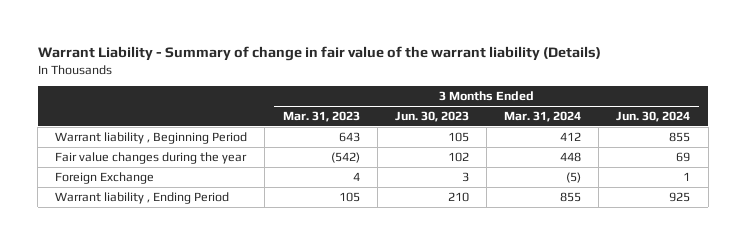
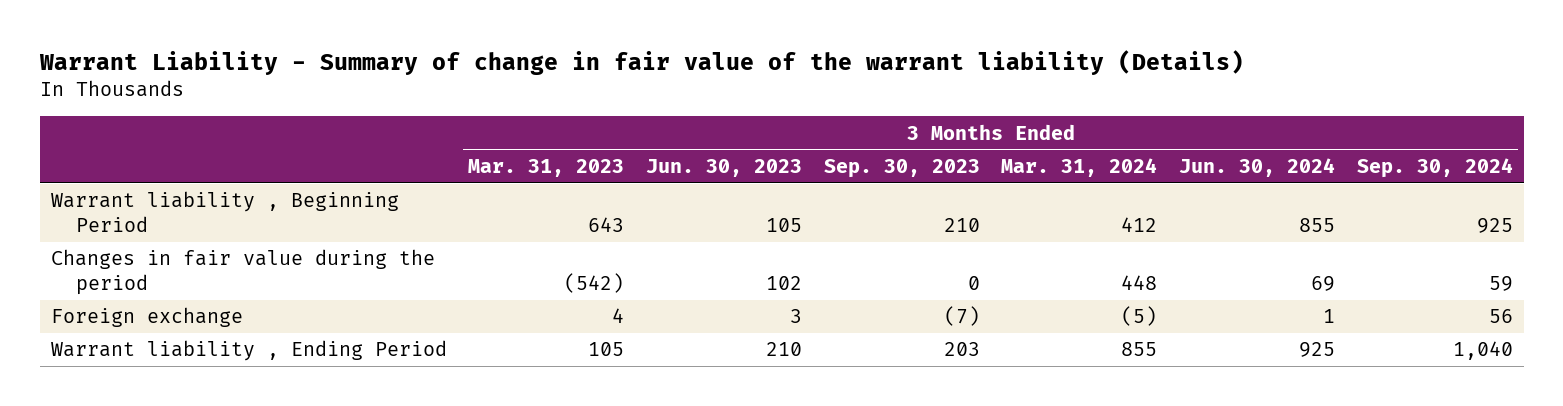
- | 3 Months Ended Mar. 31, 2023 | 3 Months Ended Jun. 30, 2023 | 3 Months Ended Mar. 31, 2024 | 3 Months Ended Jun. 30, 2024
+ | 3 Months Ended Mar. 31, 2023 | 3 Months Ended Jun. 30, 2023 | 3 Months Ended Sep. 30, 2023 | 3 Months Ended Mar. 31, 2024 | 3 Months Ended Jun. 30, 2024 | 3 Months Ended Sep. 30, 2024
- Fair value changes during the year | (542) | 102 | 448 | 69
- Foreign Exchange | 4 | 3 | (5) | 1
+ Changes in fair value during the period | (542) | 102 | 0 | 448 | 69 | 59
+ Foreign exchange | 4 | 3 | (7) | (5) | 1 | 56

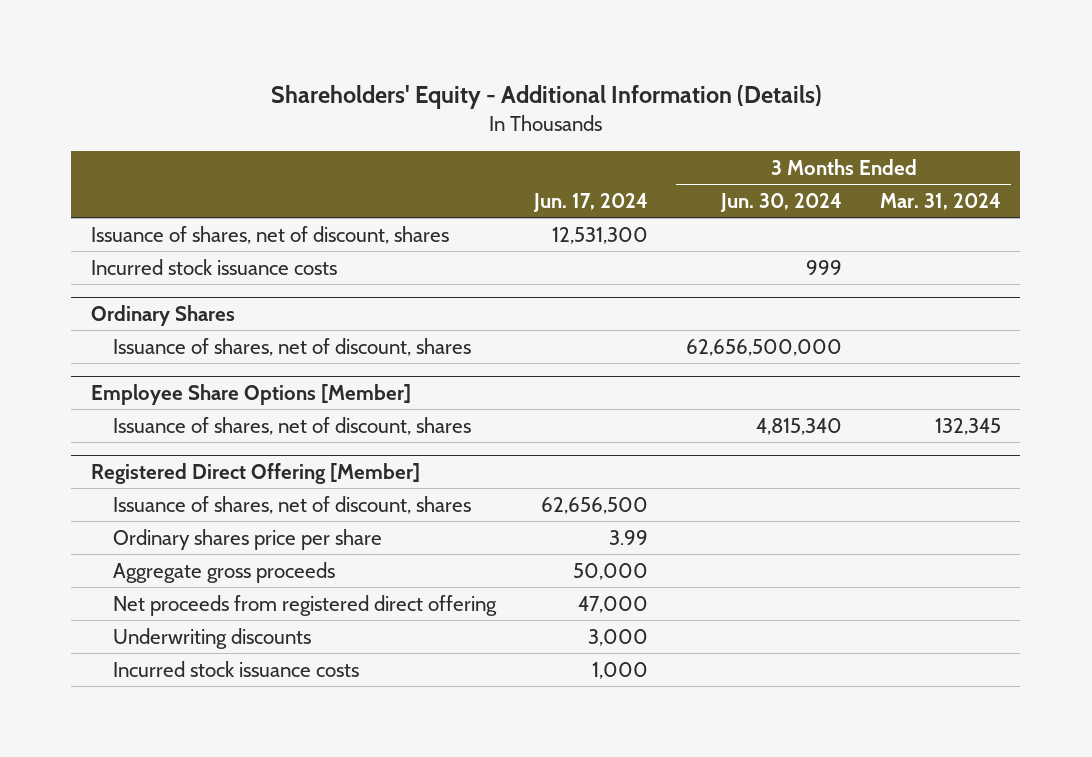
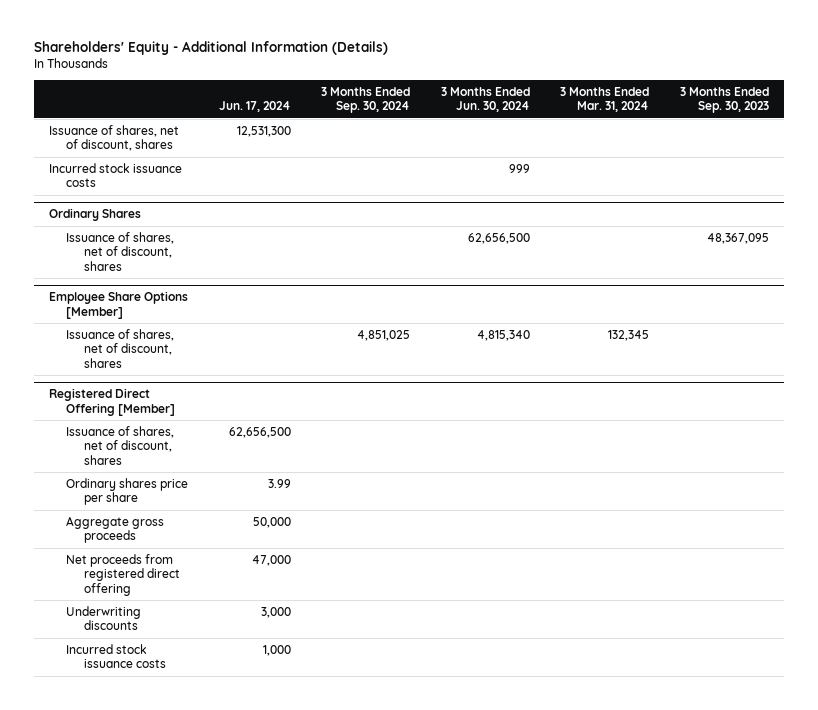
- | Jun. 17, 2024 | 3 Months Ended Jun. 30, 2024 | 3 Months Ended Mar. 31, 2024
+ | Jun. 17, 2024 | 3 Months Ended Sep. 30, 2024 | 3 Months Ended Jun. 30, 2024 | 3 Months Ended Mar. 31, 2024 | 3 Months Ended Sep. 30, 2023
@ Ordinary Shares
- Issuance of shares, net of discount, shares | | 62,656,500,000 |
+ Issuance of shares, net of discount, shares | | | 62,656,500 | | 48,367,095

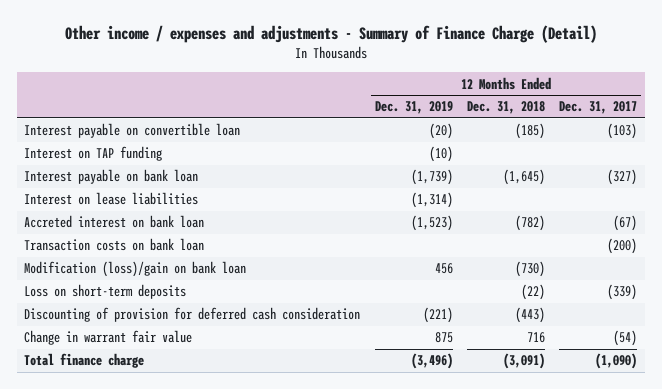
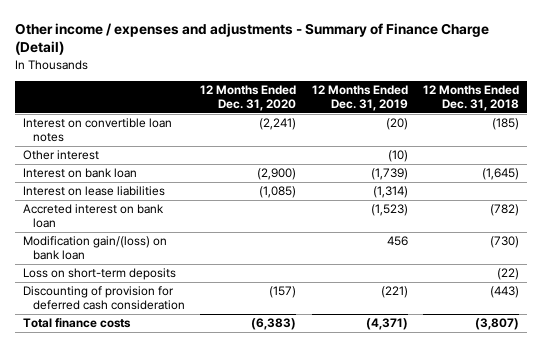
- | 12 Months Ended Dec. 31, 2019 | 12 Months Ended Dec. 31, 2018 | 12 Months Ended Dec. 31, 2017
+ | 12 Months Ended Dec. 31, 2020 | 12 Months Ended Dec. 31, 2019 | 12 Months Ended Dec. 31, 2018
- Interest payable on convertible loan | (20) | (185) | (103)
- Interest on TAP funding | (10) | |
- Interest payable on bank loan | (1,739) | (1,645) | (327)
+ Interest on convertible loan notes | (2,241) | (20) | (185)
+ Other interest | | (10) |
+ Interest on bank loan | (2,900) | (1,739) | (1,645)
- Transaction costs on bank loan | | | (200)
- Modification (loss)/gain on bank loan | 456 | (730) |
+ Modification gain/(loss) on bank loan | | 456 | (730)
- Change in warrant fair value | 875 | 716 | (54)
- Total finance charge | (3,496) | (3,091) | (1,090)
+ Total finance costs | (6,383) | (4,371) | (3,807)

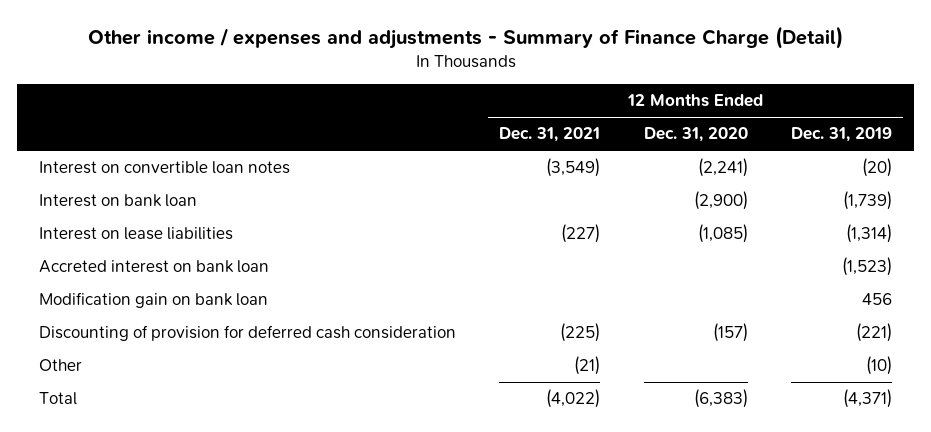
- | 12 Months Ended Dec. 31, 2020 | 12 Months Ended Dec. 31, 2019 | 12 Months Ended Dec. 31, 2018
+ | 12 Months Ended Dec. 31, 2021 | 12 Months Ended Dec. 31, 2020 | 12 Months Ended Dec. 31, 2019
- Other interest | | (10) |
- Modification gain/(loss) on bank loan | | 456 | (730)
- Loss on short-term deposits | | | (22)
+ Modification gain on bank loan | | | 456
- Total finance costs | (6,383) | (4,371) | (3,807)
+ Other | (21) | | (10)
+ Total | (4,022) | (6,383) | (4,371)

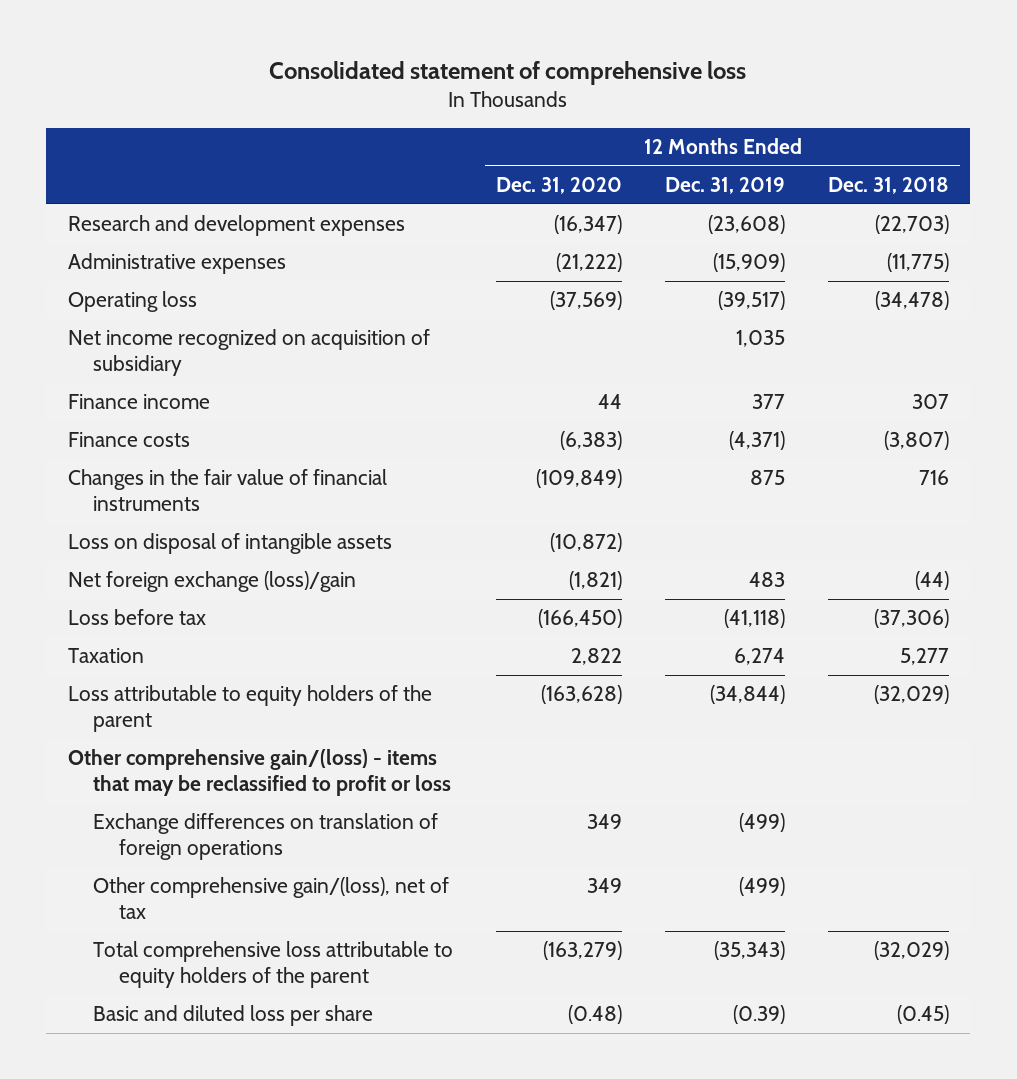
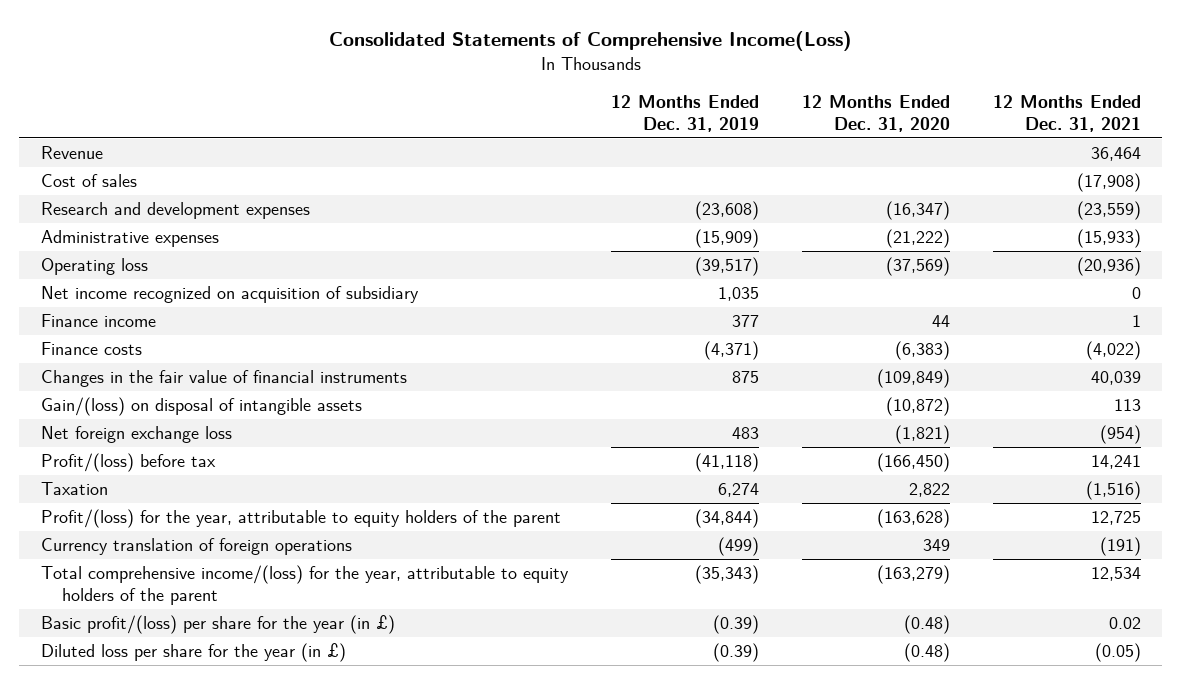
- Consolidated statement of comprehensive loss
+ Consolidated Statements of Comprehensive Income(Loss)
- | 12 Months Ended Dec. 31, 2020 | 12 Months Ended Dec. 31, 2019 | 12 Months Ended Dec. 31, 2018
+ | 12 Months Ended Dec. 31, 2019 | 12 Months Ended Dec. 31, 2020 | 12 Months Ended Dec. 31, 2021
+ Revenue | | | 36,464
+ Cost of sales | | | (17,908)
- Loss on disposal of intangible assets | (10,872) | |
- Net foreign exchange (loss)/gain | (1,821) | 483 | (44)
- Loss before tax | (166,450) | (41,118) | (37,306)
+ Gain/(loss) on disposal of intangible assets | | (10,872) | 113
+ Net foreign exchange loss | 483 | (1,821) | (954)
+ Profit/(loss) before tax | (41,118) | (166,450) | 14,241
- Loss attributable to equity holders of the parent | (163,628) | (34,844) | (32,029)
- Other comprehensive gain/(loss) - items that may be reclassified to profit or loss
- Exchange differences on translation of foreign operations | 349 | (499) |
- Other comprehensive gain/(loss), net of tax | 349 | (499) |
- Total comprehensive loss attributable to equity holders of the parent | (163,279) | (35,343) | (32,029)
- Basic and diluted loss per share | (0.48) | (0.39) | (0.45)
+ Profit/(loss) for the year, attributable to equity holders of the parent | (34,844) | (163,628) | 12,725
+ Currency translation of foreign operations | (499) | 349 | (191)
+ Total comprehensive income/(loss) for the year, attributable to equity holders of the parent | (35,343) | (163,279) | 12,534
+ Basic profit/(loss) per share for the year (in £) | (0.39) | (0.48) | 0.02
+ Diluted loss per share for the year (in £) | (0.39) | (0.48) | (0.05)

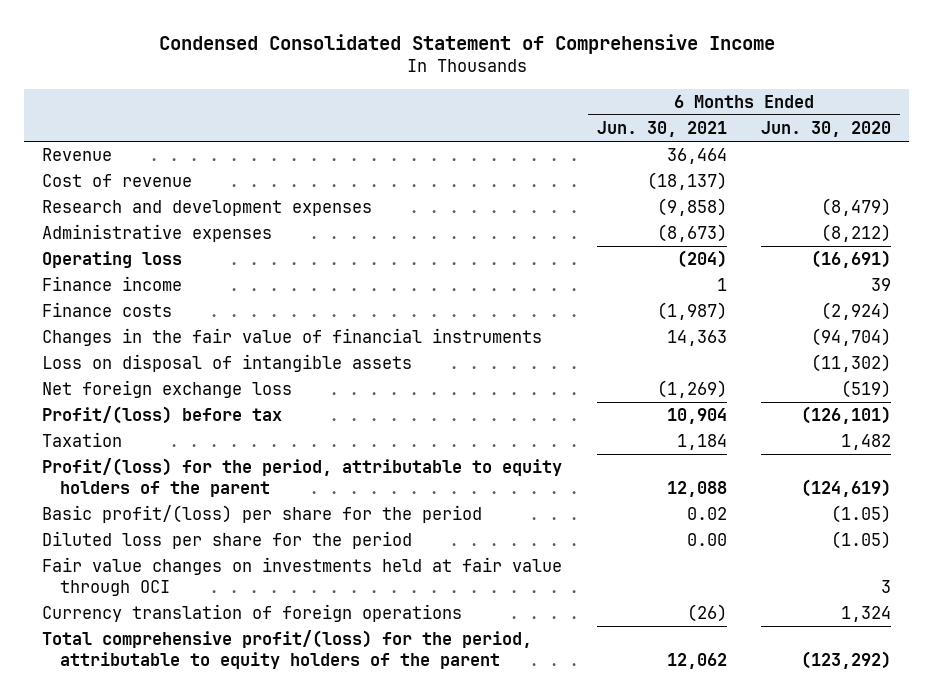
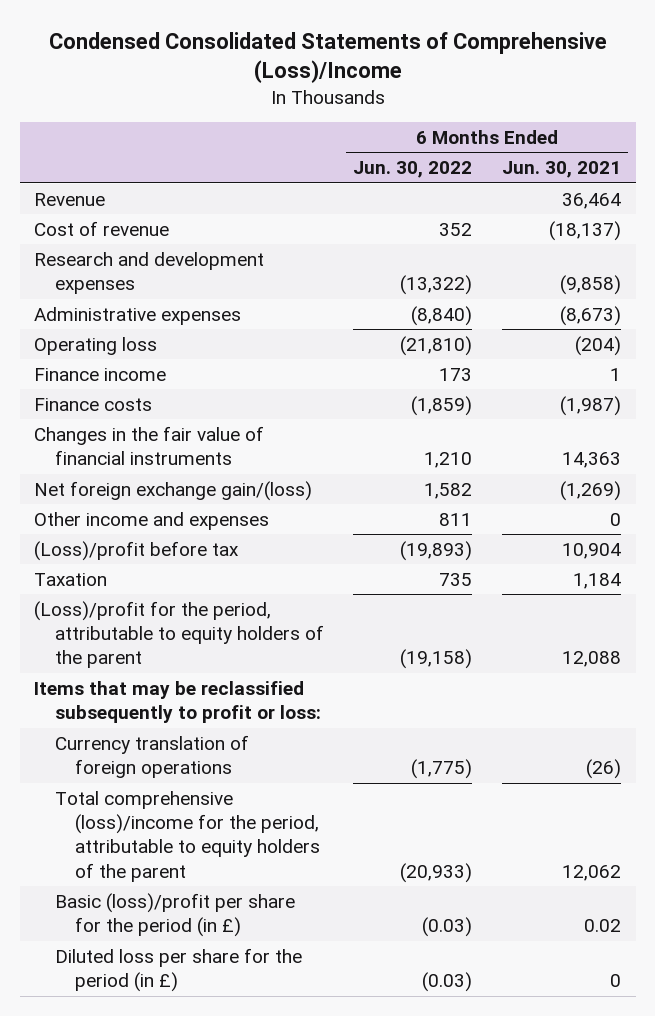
- Condensed Consolidated Statement of Comprehensive Income
+ Condensed Consolidated Statements of Comprehensive (Loss)/Income
- | 6 Months Ended Jun. 30, 2021 | 6 Months Ended Jun. 30, 2020
+ | 6 Months Ended Jun. 30, 2022 | 6 Months Ended Jun. 30, 2021
- Loss on disposal of intangible assets | | (11,302)
- Net foreign exchange loss | (1,269) | (519)
- Profit/(loss) before tax | 10,904 | (126,101)
+ Net foreign exchange gain/(loss) | 1,582 | (1,269)
+ Other income and expenses | 811 | 0
+ (Loss)/profit before tax | (19,893) | 10,904
- Profit/(loss) for the period, attributable to equity holders of the parent | 12,088 | (124,619)
- Basic profit/(loss) per share for the period | 0.02 | (1.05)
- Diluted loss per share for the period | 0.00 | (1.05)
- Fair value changes on investments held at fair value through OCI | | 3
+ (Loss)/profit for the period, attributable to equity holders of the parent | (19,158) | 12,088
+ Items that may be reclassified subsequently to profit or loss:
- Total comprehensive profit/(loss) for the period, attributable to equity holders of the parent | 12,062 | (123,292)
+ Total comprehensive (loss)/income for the period, attributable to equity holders of the parent | (20,933) | 12,062
+ Basic (loss)/profit per share for the period (in £) | (0.03) | 0.02
+ Diluted loss per share for the period (in £) | (0.03) | 0

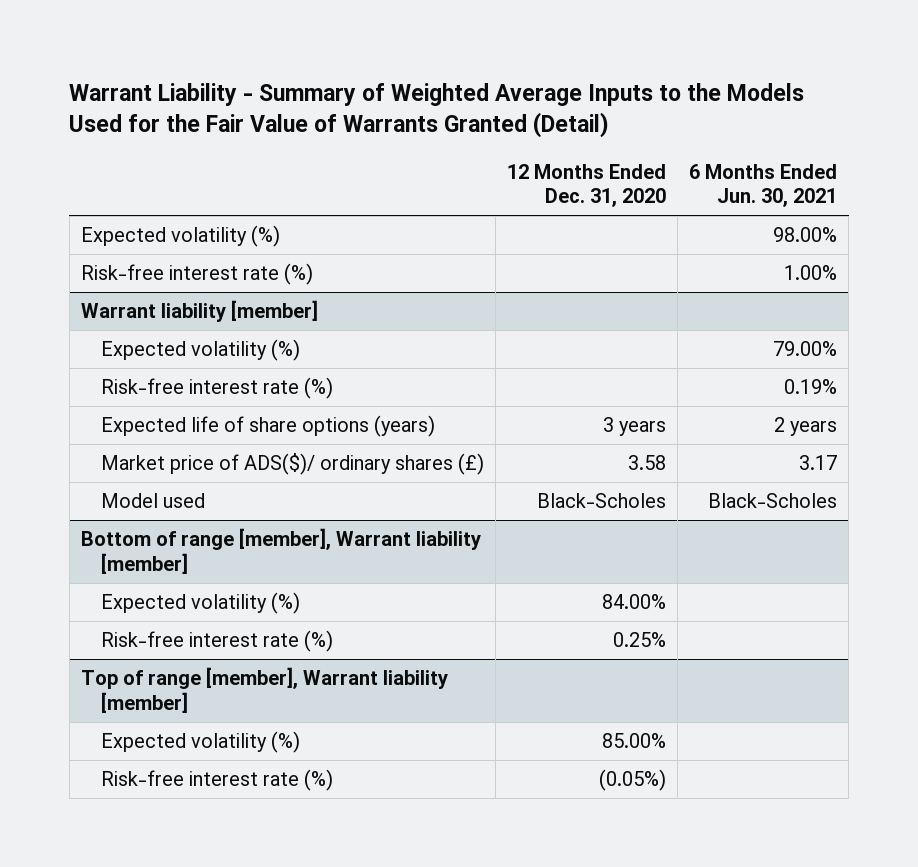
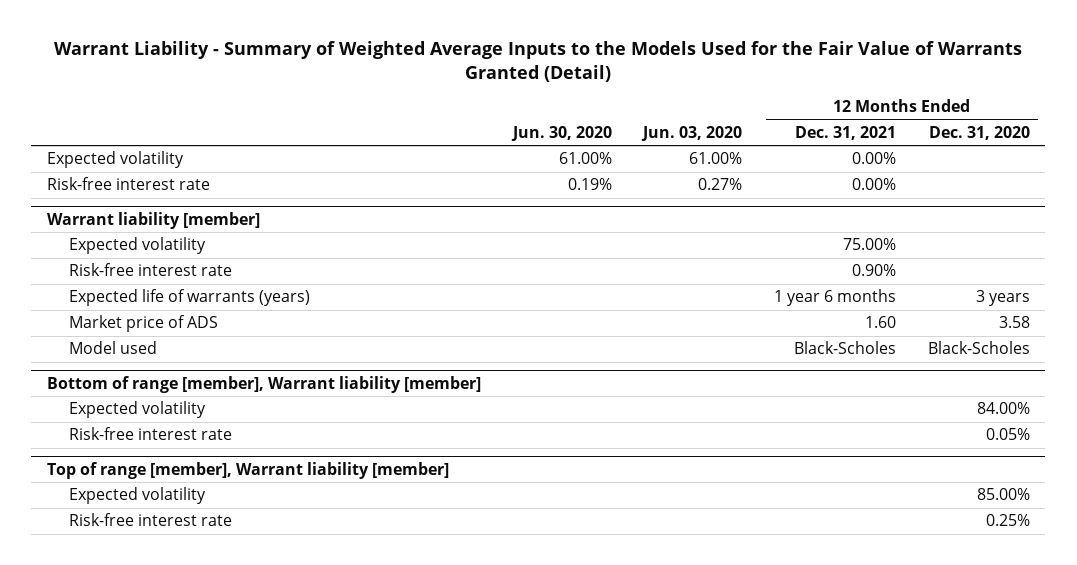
- | 12 Months Ended Dec. 31, 2020 | 6 Months Ended Jun. 30, 2021
+ | Jun. 30, 2020 | Jun. 03, 2020 | 12 Months Ended Dec. 31, 2021 | 12 Months Ended Dec. 31, 2020
- Expected volatility (%) | | 98.00%
- Risk-free interest rate (%) | | 1.00%
+ Expected volatility | 61.00% | 61.00% | 0.00% |
+ Risk-free interest rate | 0.19% | 0.27% | 0.00% |
@ Warrant liability [member]
- Expected volatility (%) | | 79.00%
- Risk-free interest rate (%) | | 0.19%
- Expected life of share options (years) | 3 years | 2 years
- Market price of ADS($)/ ordinary shares (£) | 3.58 | 3.17
+ Expected volatility | | | 75.00% |
+ Risk-free interest rate | | | 0.90% |
+ Expected life of warrants (years) | | | 1 year 6 months | 3 years
+ Market price of ADS | | | 1.60 | 3.58
@ Bottom of range [member], Warrant liability [member]
- Expected volatility (%) | 84.00% |
- Risk-free interest rate (%) | 0.25% |
+ Expected volatility | | | | 84.00%
+ Risk-free interest rate | | | | 0.05%
@ Top of range [member], Warrant liability [member]
- Expected volatility (%) | 85.00% |
- Risk-free interest rate (%) | (0.05%) |
+ Expected volatility | | | | 85.00%
+ Risk-free interest rate | | | | 0.25%

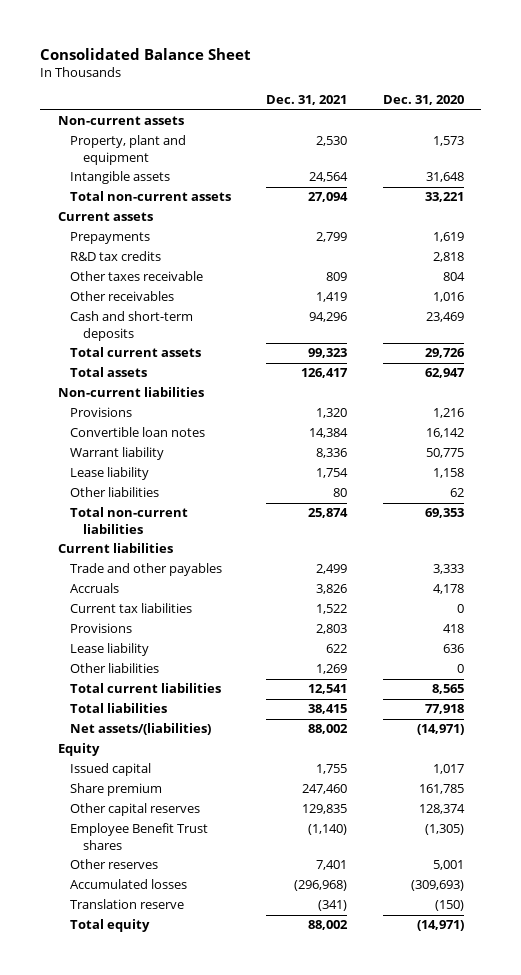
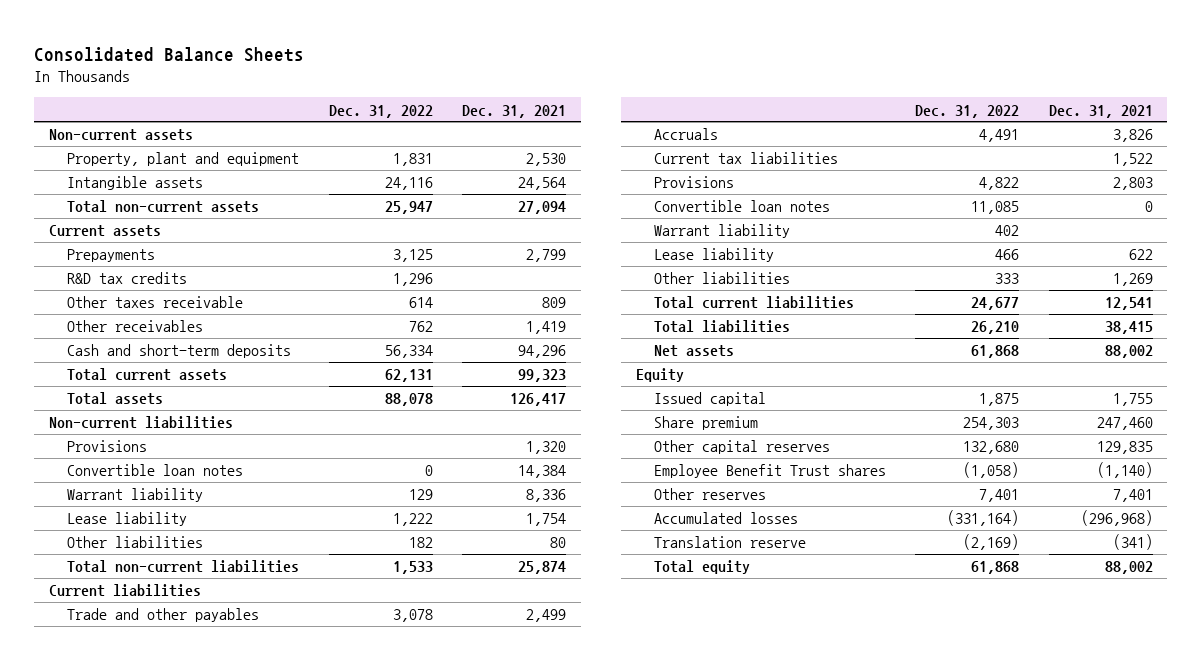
- Consolidated Balance Sheet
+ Consolidated Balance Sheets
- | Dec. 31, 2021 | Dec. 31, 2020
+ | Dec. 31, 2022 | Dec. 31, 2021
+ Convertible loan notes | 11,085 | 0
+ Warrant liability | 402 |
- Net assets/(liabilities) | 88,002 | (14,971)
+ Net assets | 61,868 | 88,002

